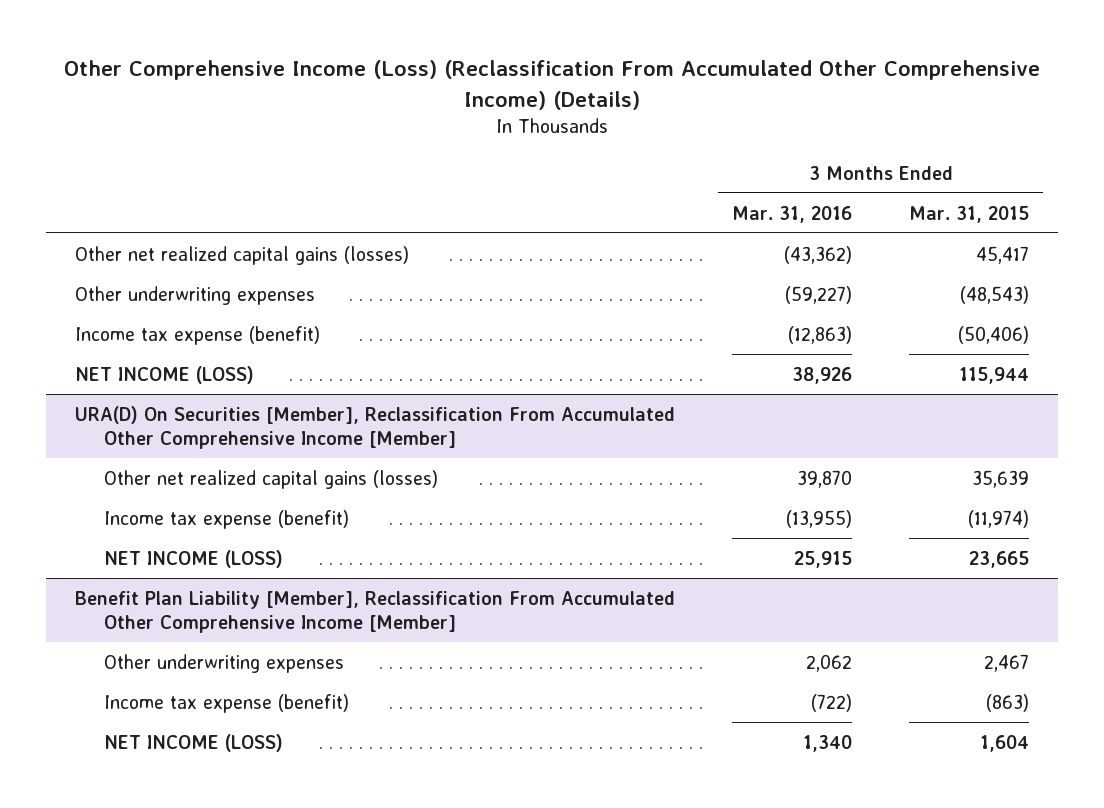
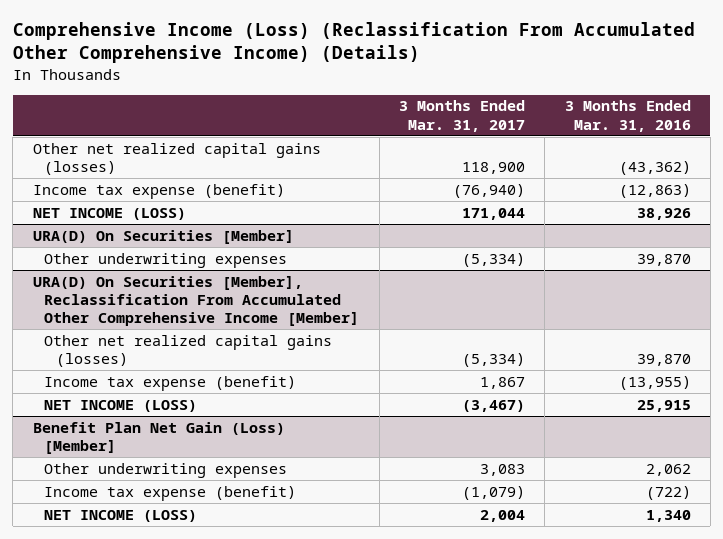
- Other Comprehensive Income (Loss) (Reclassification From Accumulated Other Comprehensive Income) (Details)
+ Comprehensive Income (Loss) (Reclassification From Accumulated Other Comprehensive Income) (Details)
- | 3 Months Ended Mar. 31, 2016 | 3 Months Ended Mar. 31, 2015
+ | 3 Months Ended Mar. 31, 2017 | 3 Months Ended Mar. 31, 2016
- Other underwriting expenses | (59,227) | (48,543)
+ URA(D) On Securities [Member]
+ Other underwriting expenses | (5,334) | 39,870
- Benefit Plan Liability [Member], Reclassification From Accumulated Other Comprehensive Income [Member]
+ Benefit Plan Net Gain (Loss) [Member]

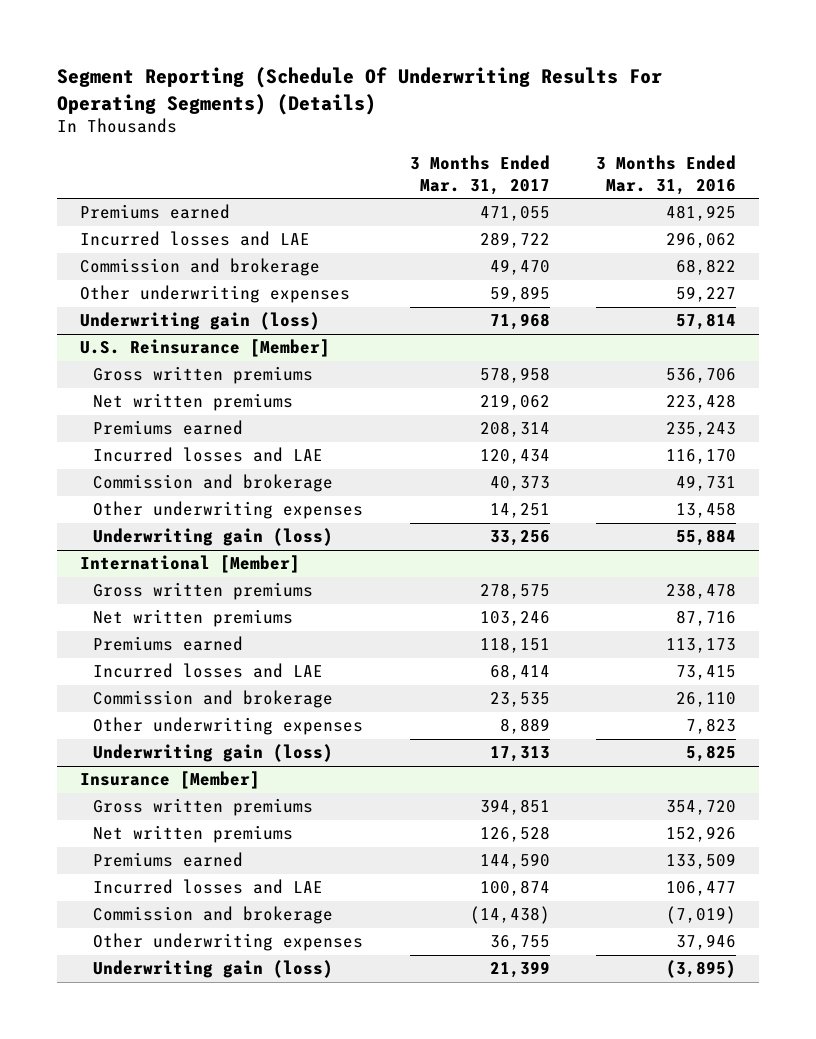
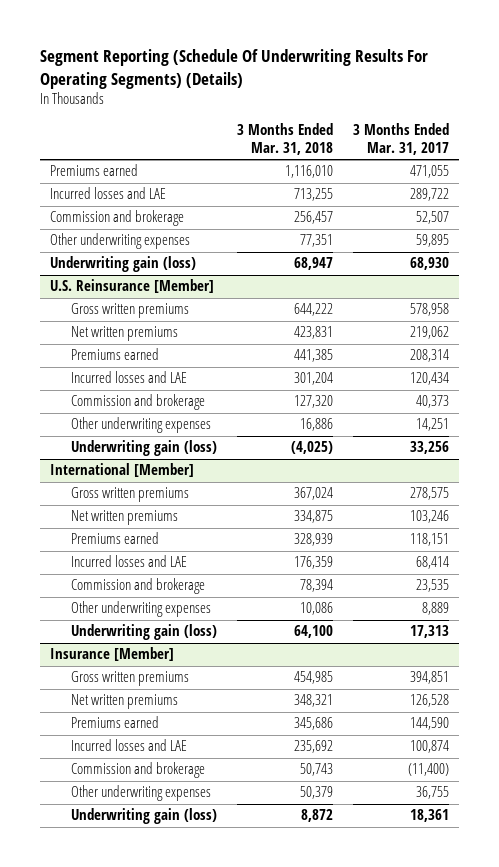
- | 3 Months Ended Mar. 31, 2017 | 3 Months Ended Mar. 31, 2016
+ | 3 Months Ended Mar. 31, 2018 | 3 Months Ended Mar. 31, 2017
- Commission and brokerage | 49,470 | 68,822
+ Commission and brokerage | 256,457 | 52,507
- Underwriting gain (loss) | 71,968 | 57,814
+ Underwriting gain (loss) | 68,947 | 68,930
@ Insurance [Member]
- Commission and brokerage | (14,438) | (7,019)
+ Commission and brokerage | 50,743 | (11,400)
- Underwriting gain (loss) | 21,399 | (3,895)
+ Underwriting gain (loss) | 8,872 | 18,361

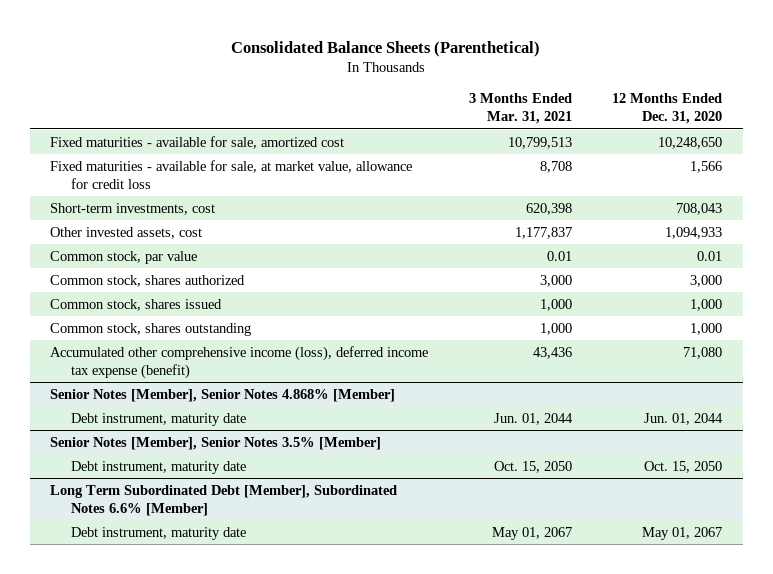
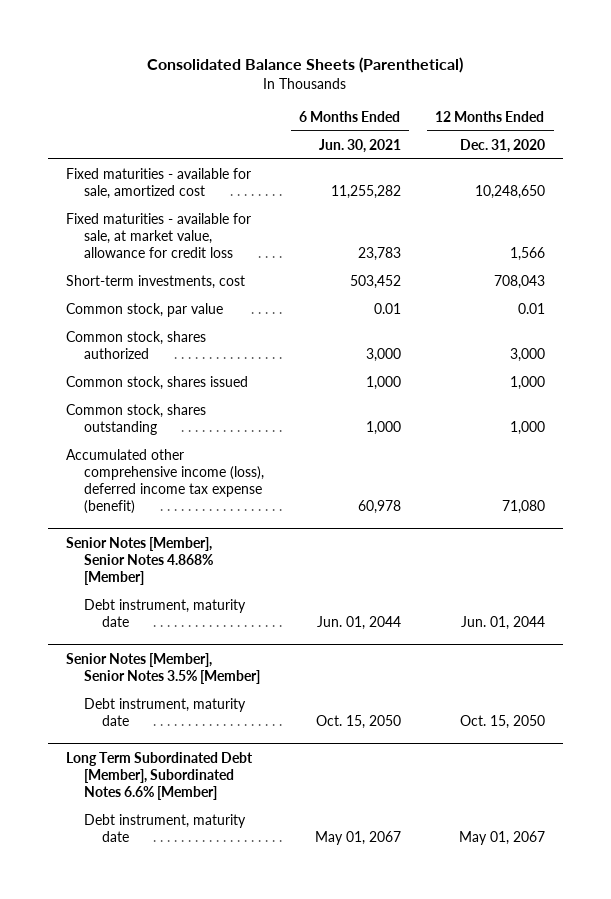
- | 3 Months Ended Mar. 31, 2021 | 12 Months Ended Dec. 31, 2020
+ | 6 Months Ended Jun. 30, 2021 | 12 Months Ended Dec. 31, 2020
- Other invested assets, cost | 1,177,837 | 1,094,933

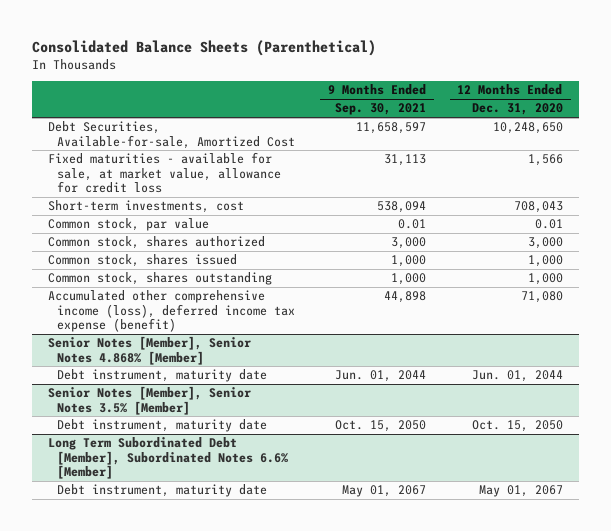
- | 6 Months Ended Jun. 30, 2021 | 12 Months Ended Dec. 31, 2020
+ | 9 Months Ended Sep. 30, 2021 | 12 Months Ended Dec. 31, 2020
- Fixed maturities - available for sale, amortized cost | 11,255,282 | 10,248,650
+ Debt Securities, Available-for-sale, Amortized Cost | 11,658,597 | 10,248,650

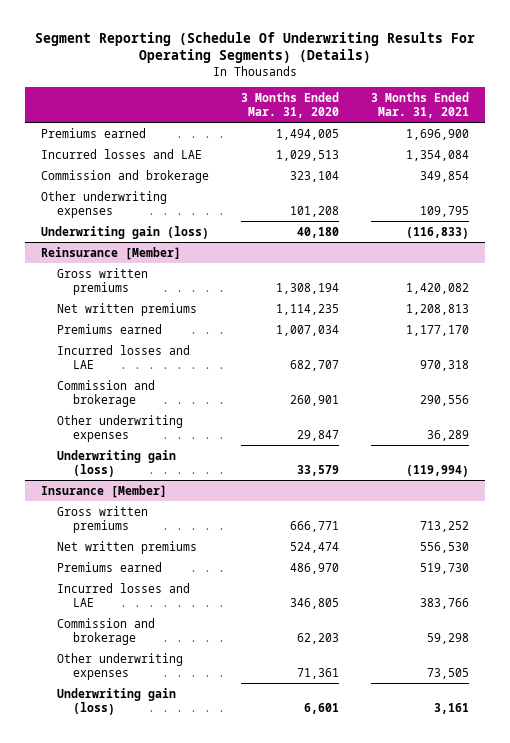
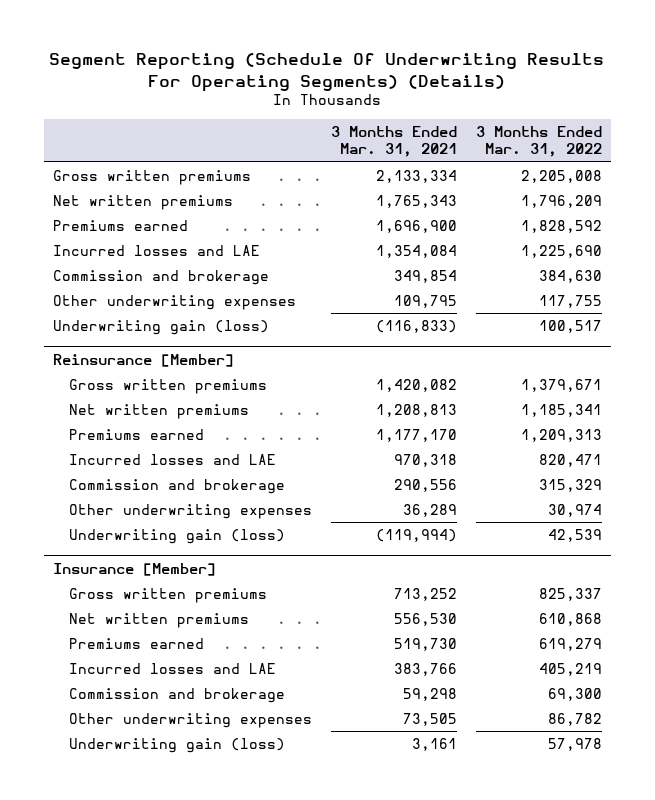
- | 3 Months Ended Mar. 31, 2020 | 3 Months Ended Mar. 31, 2021
+ | 3 Months Ended Mar. 31, 2021 | 3 Months Ended Mar. 31, 2022
+ Gross written premiums | 2,133,334 | 2,205,008
+ Net written premiums | 1,765,343 | 1,796,209

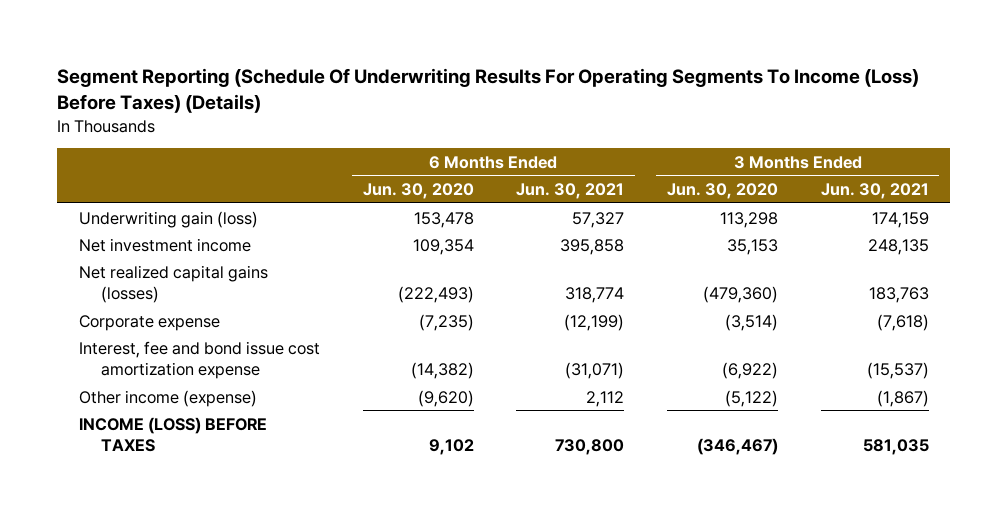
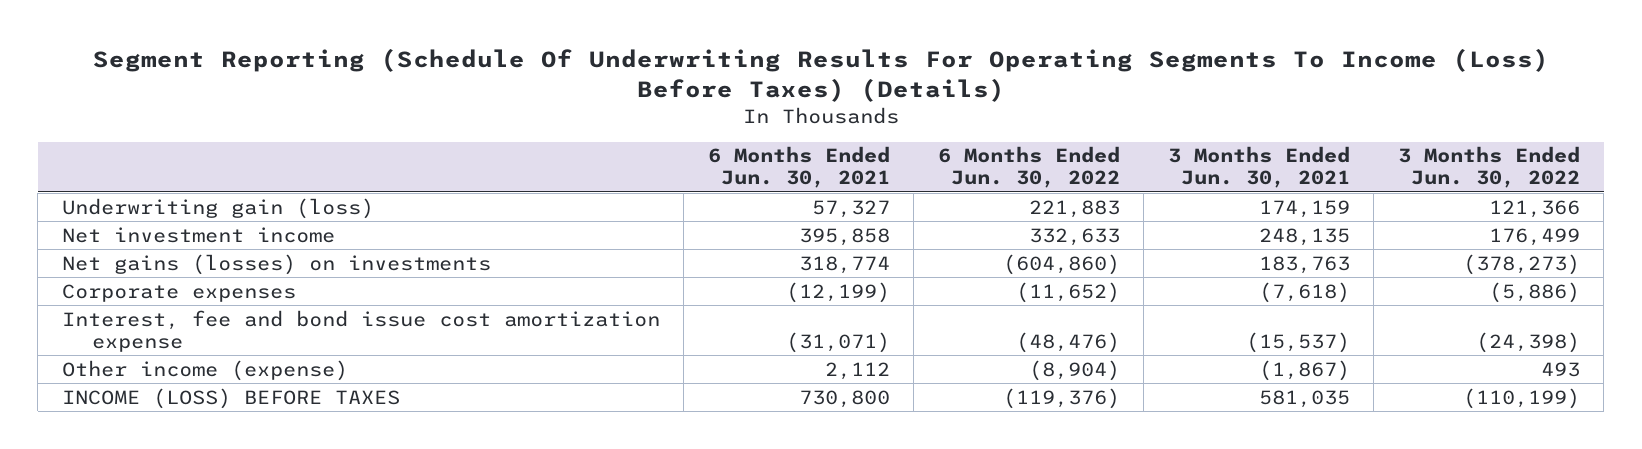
- | 6 Months Ended Jun. 30, 2020 | 6 Months Ended Jun. 30, 2021 | 3 Months Ended Jun. 30, 2020 | 3 Months Ended Jun. 30, 2021
+ | 6 Months Ended Jun. 30, 2021 | 6 Months Ended Jun. 30, 2022 | 3 Months Ended Jun. 30, 2021 | 3 Months Ended Jun. 30, 2022
- Net realized capital gains (losses) | (222,493) | 318,774 | (479,360) | 183,763
- Corporate expense | (7,235) | (12,199) | (3,514) | (7,618)
+ Net gains (losses) on investments | 318,774 | (604,860) | 183,763 | (378,273)
+ Corporate expenses | (12,199) | (11,652) | (7,618) | (5,886)

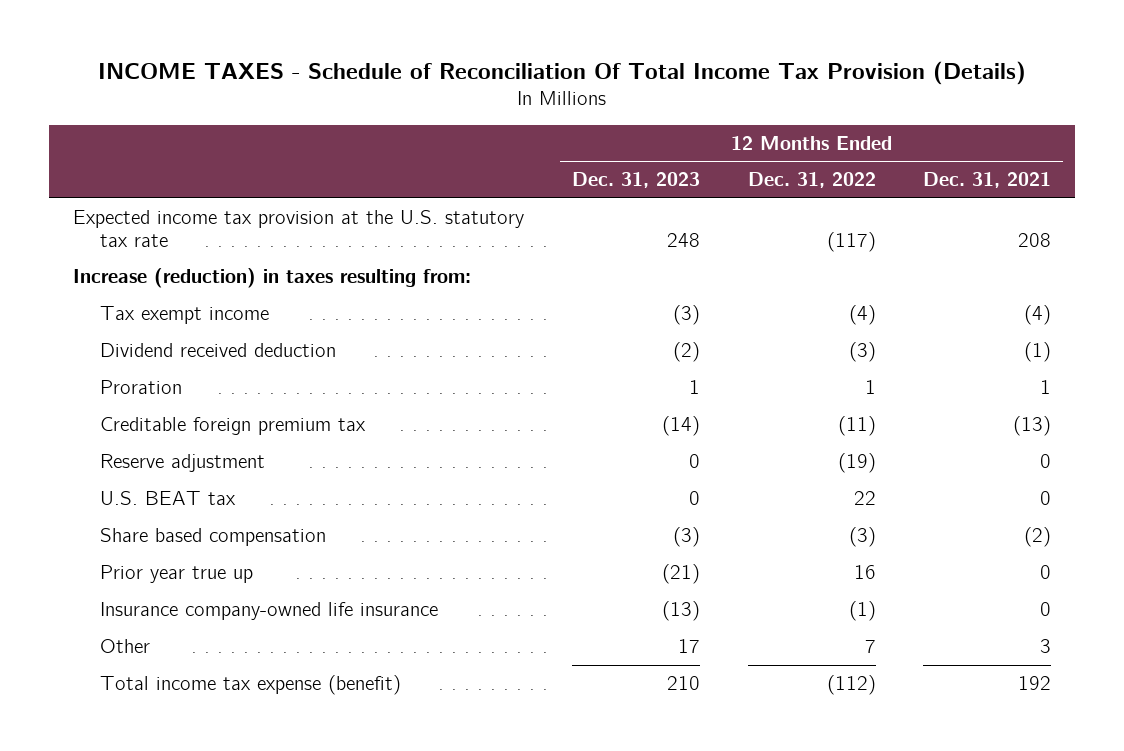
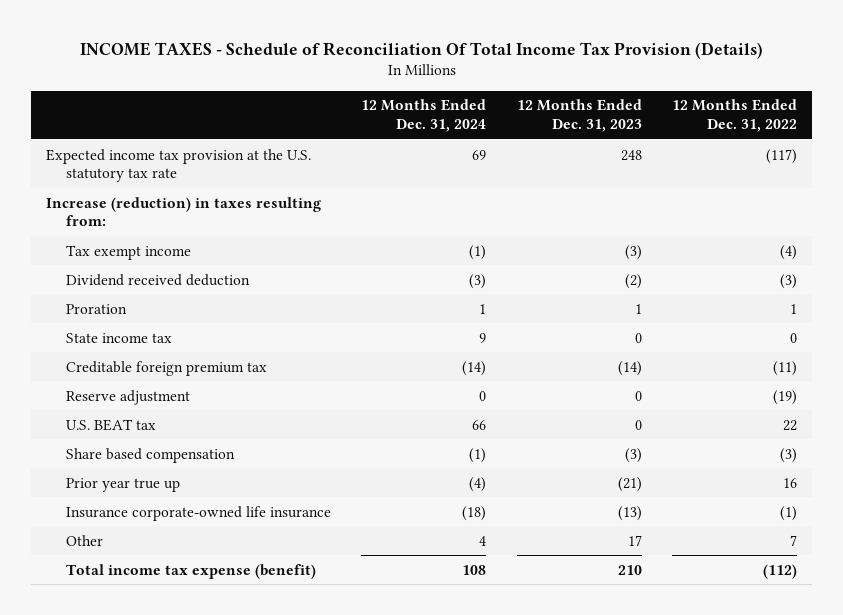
- | 12 Months Ended Dec. 31, 2023 | 12 Months Ended Dec. 31, 2022 | 12 Months Ended Dec. 31, 2021
+ | 12 Months Ended Dec. 31, 2024 | 12 Months Ended Dec. 31, 2023 | 12 Months Ended Dec. 31, 2022
+ State income tax | 9 | 0 | 0
- Insurance company-owned life insurance | (13) | (1) | 0
+ Insurance corporate-owned life insurance | (18) | (13) | (1)

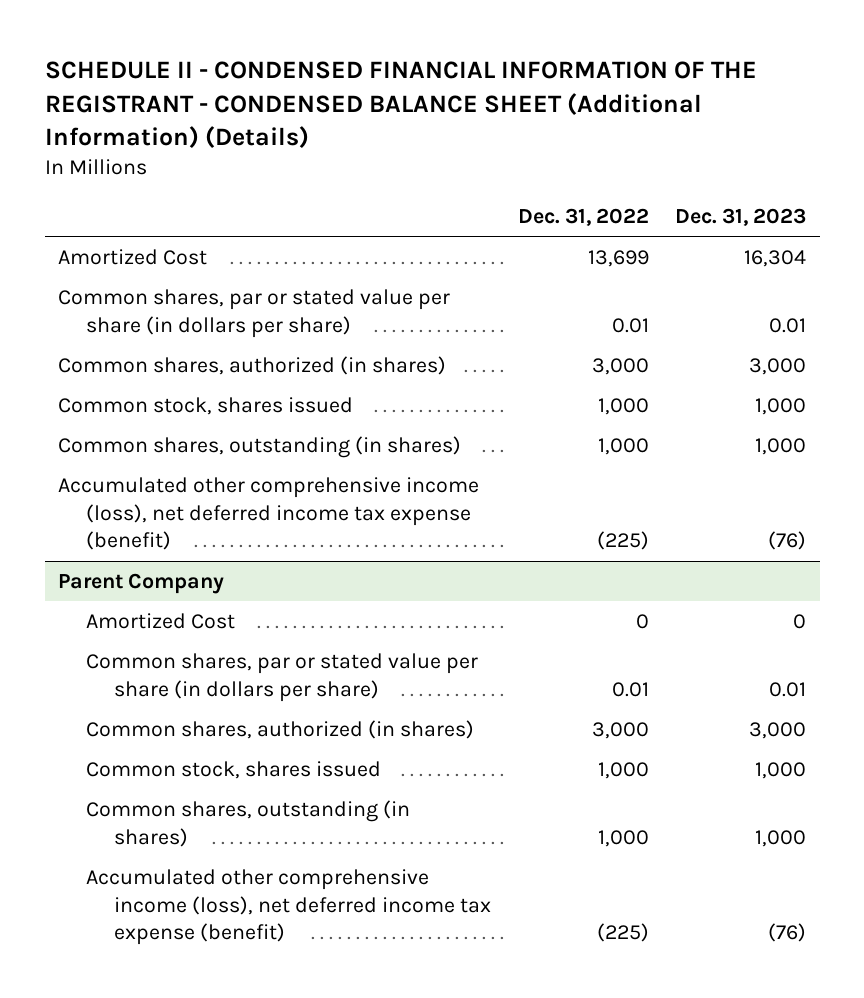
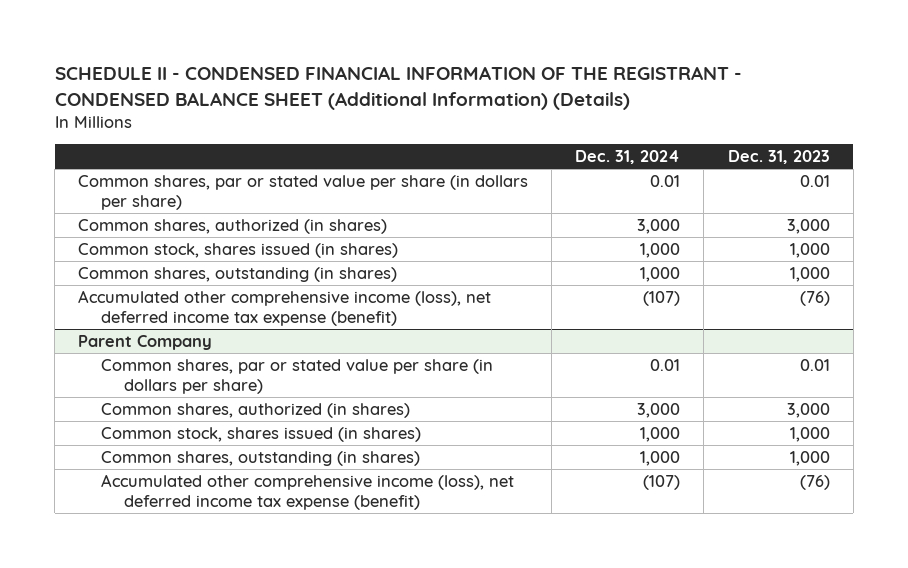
- | Dec. 31, 2022 | Dec. 31, 2023
+ | Dec. 31, 2024 | Dec. 31, 2023
- Amortized Cost | 13,699 | 16,304
- Common stock, shares issued | 1,000 | 1,000
+ Common stock, shares issued (in shares) | 1,000 | 1,000
@ Parent Company
- Amortized Cost | 0 | 0
- Common stock, shares issued | 1,000 | 1,000
+ Common stock, shares issued (in shares) | 1,000 | 1,000

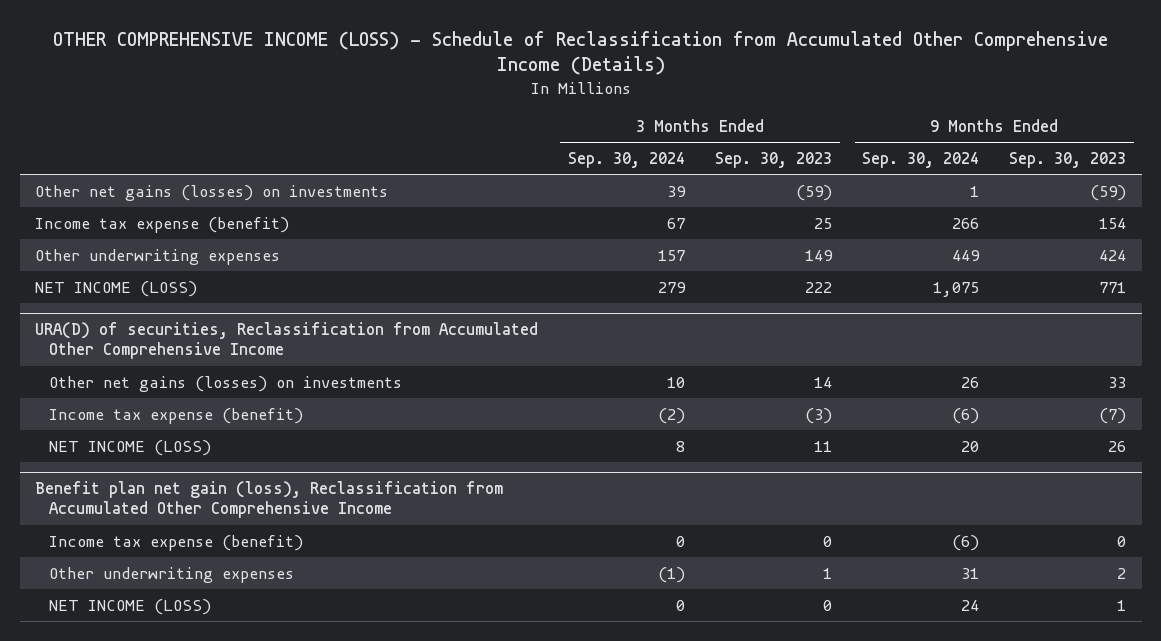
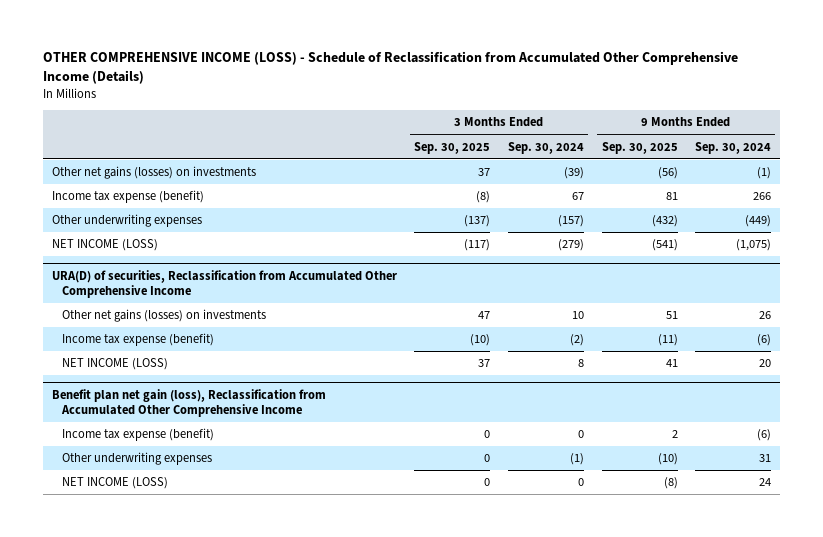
- | 3 Months Ended Sep. 30, 2024 | 3 Months Ended Sep. 30, 2023 | 9 Months Ended Sep. 30, 2024 | 9 Months Ended Sep. 30, 2023
+ | 3 Months Ended Sep. 30, 2025 | 3 Months Ended Sep. 30, 2024 | 9 Months Ended Sep. 30, 2025 | 9 Months Ended Sep. 30, 2024
- Other net gains (losses) on investments | 39 | (59) | 1 | (59)
+ Other net gains (losses) on investments | 37 | (39) | (56) | (1)
- Other underwriting expenses | 157 | 149 | 449 | 424
- NET INCOME (LOSS) | 279 | 222 | 1,075 | 771
+ Other underwriting expenses | (137) | (157) | (432) | (449)
+ NET INCOME (LOSS) | (117) | (279) | (541) | (1,075)

